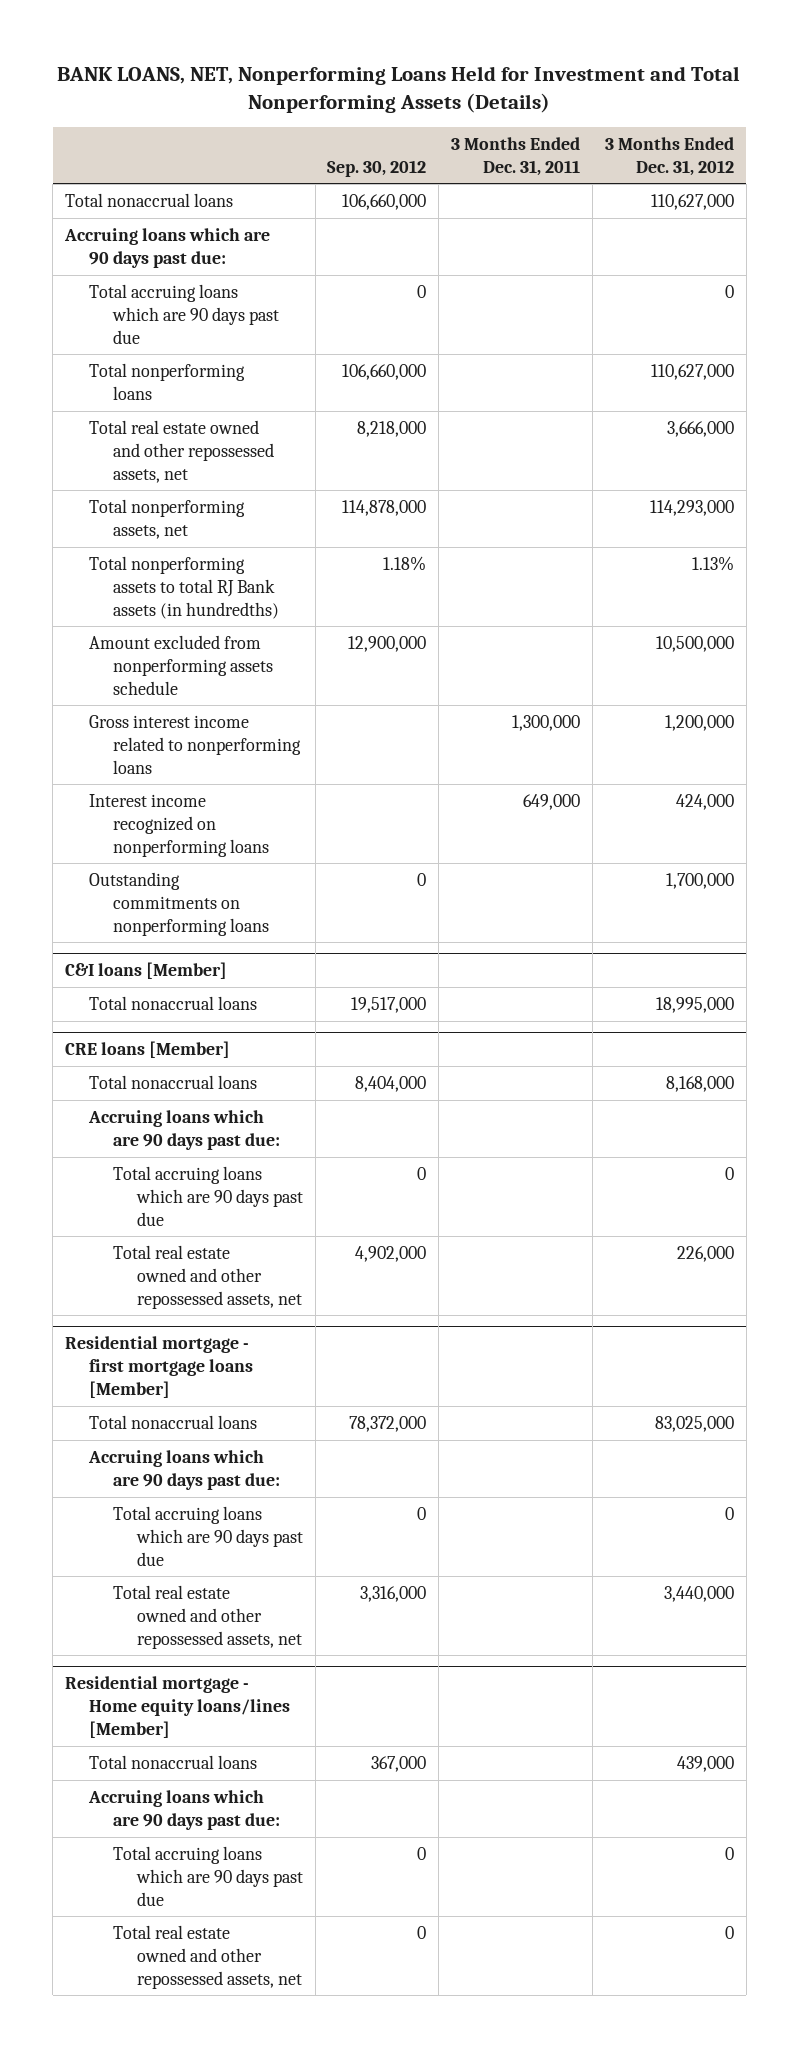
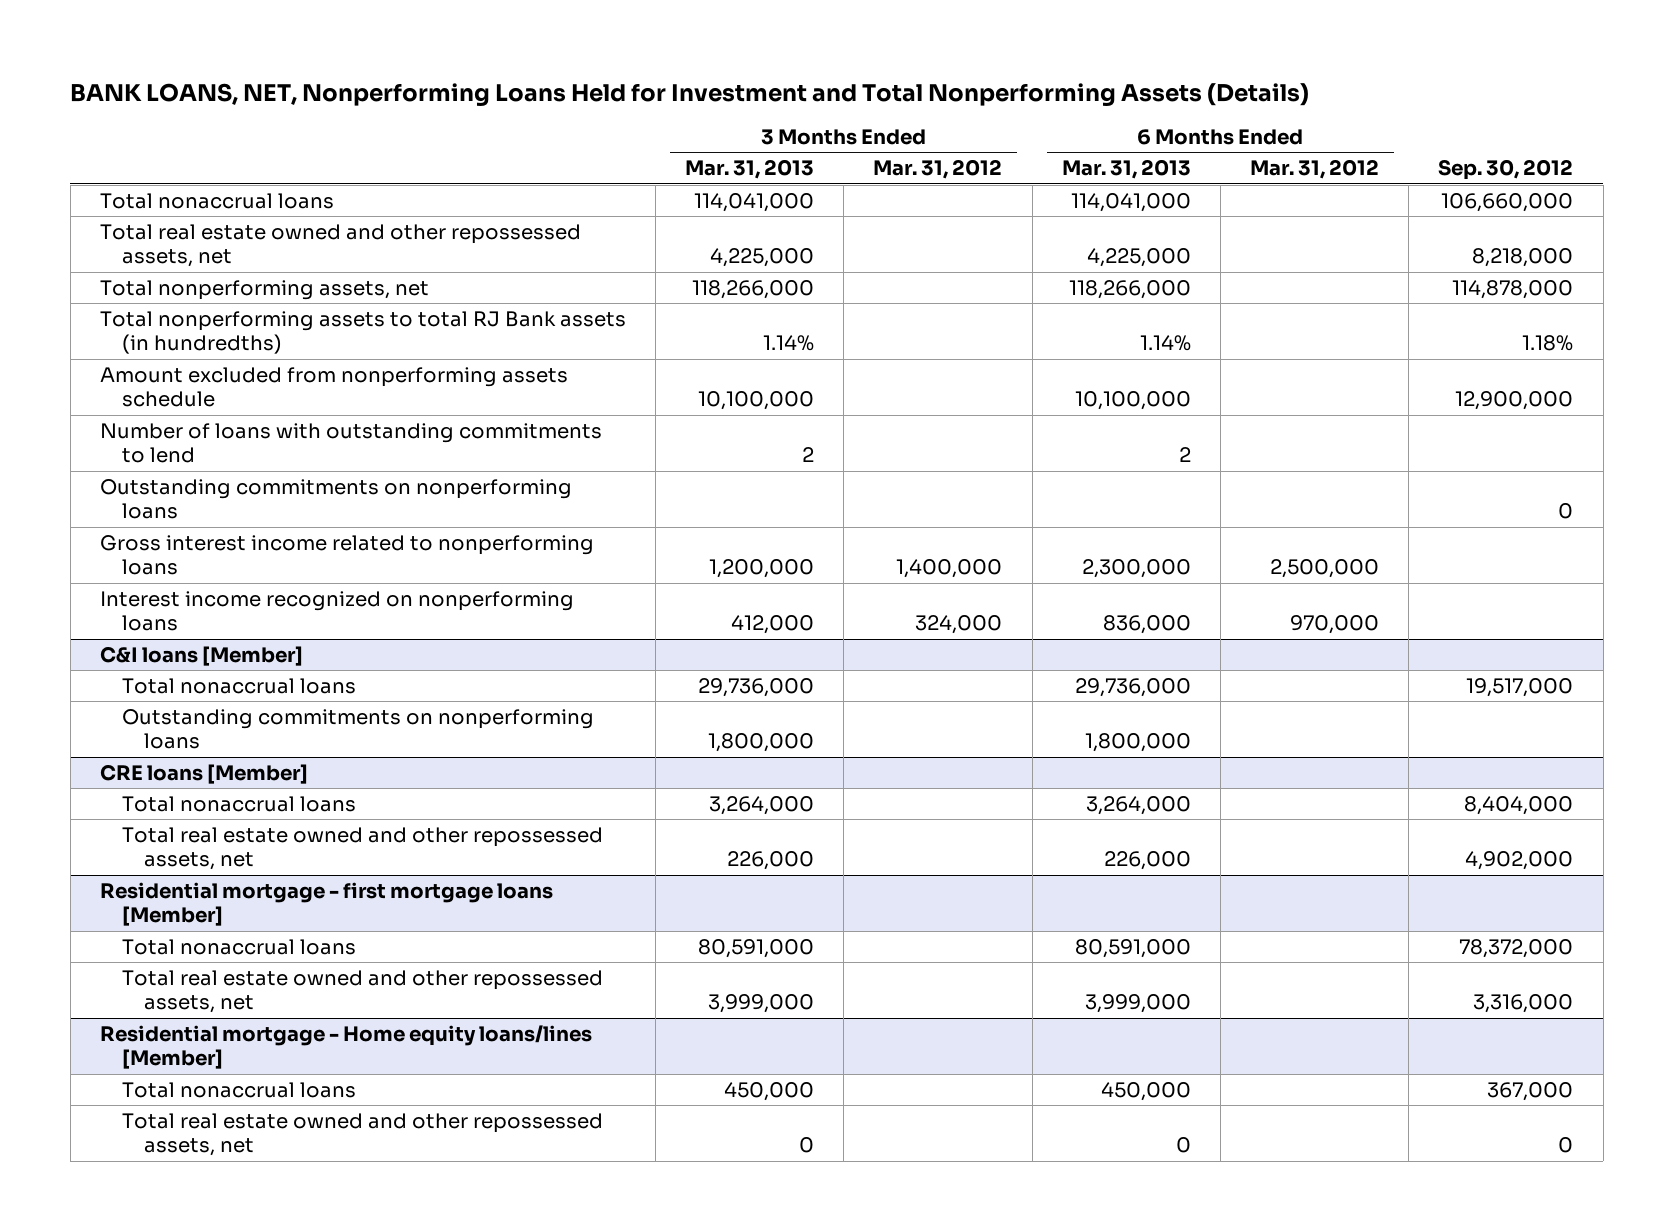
- | Sep. 30, 2012 | 3 Months Ended Dec. 31, 2011 | 3 Months Ended Dec. 31, 2012
+ | 3 Months Ended Mar. 31, 2013 | 3 Months Ended Mar. 31, 2012 | 6 Months Ended Mar. 31, 2013 | 6 Months Ended Mar. 31, 2012 | Sep. 30, 2012
- Accruing loans which are 90 days past due:
- Total accruing loans which are 90 days past due | 0 | | 0
- Total nonperforming loans | 106,660,000 | | 110,627,000
+ Number of loans with outstanding commitments to lend | 2 | | 2 | |
moved up: Outstanding commitments on nonperforming loans | | | | | 0
@ C&I loans [Member]
+ Outstanding commitments on nonperforming loans | 1,800,000 | | 1,800,000 | |
@ CRE loans [Member]
- Accruing loans which are 90 days past due:
- Total accruing loans which are 90 days past due | 0 | | 0
@ Residential mortgage - first mortgage loans [Member]
- Accruing loans which are 90 days past due:
- Total accruing loans which are 90 days past due | 0 | | 0
@ Residential mortgage - Home equity loans/lines [Member]
- Accruing loans which are 90 days past due:
- Total accruing loans which are 90 days past due | 0 | | 0

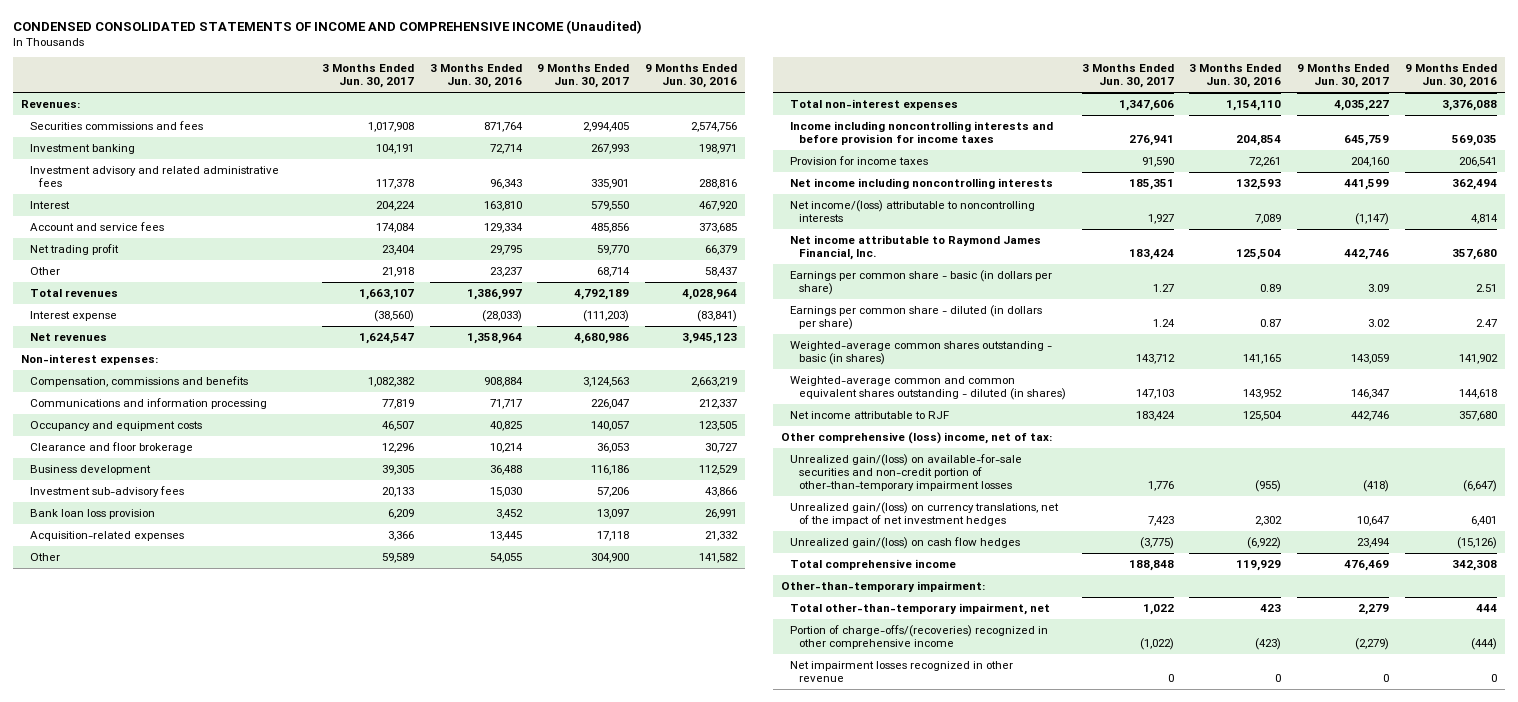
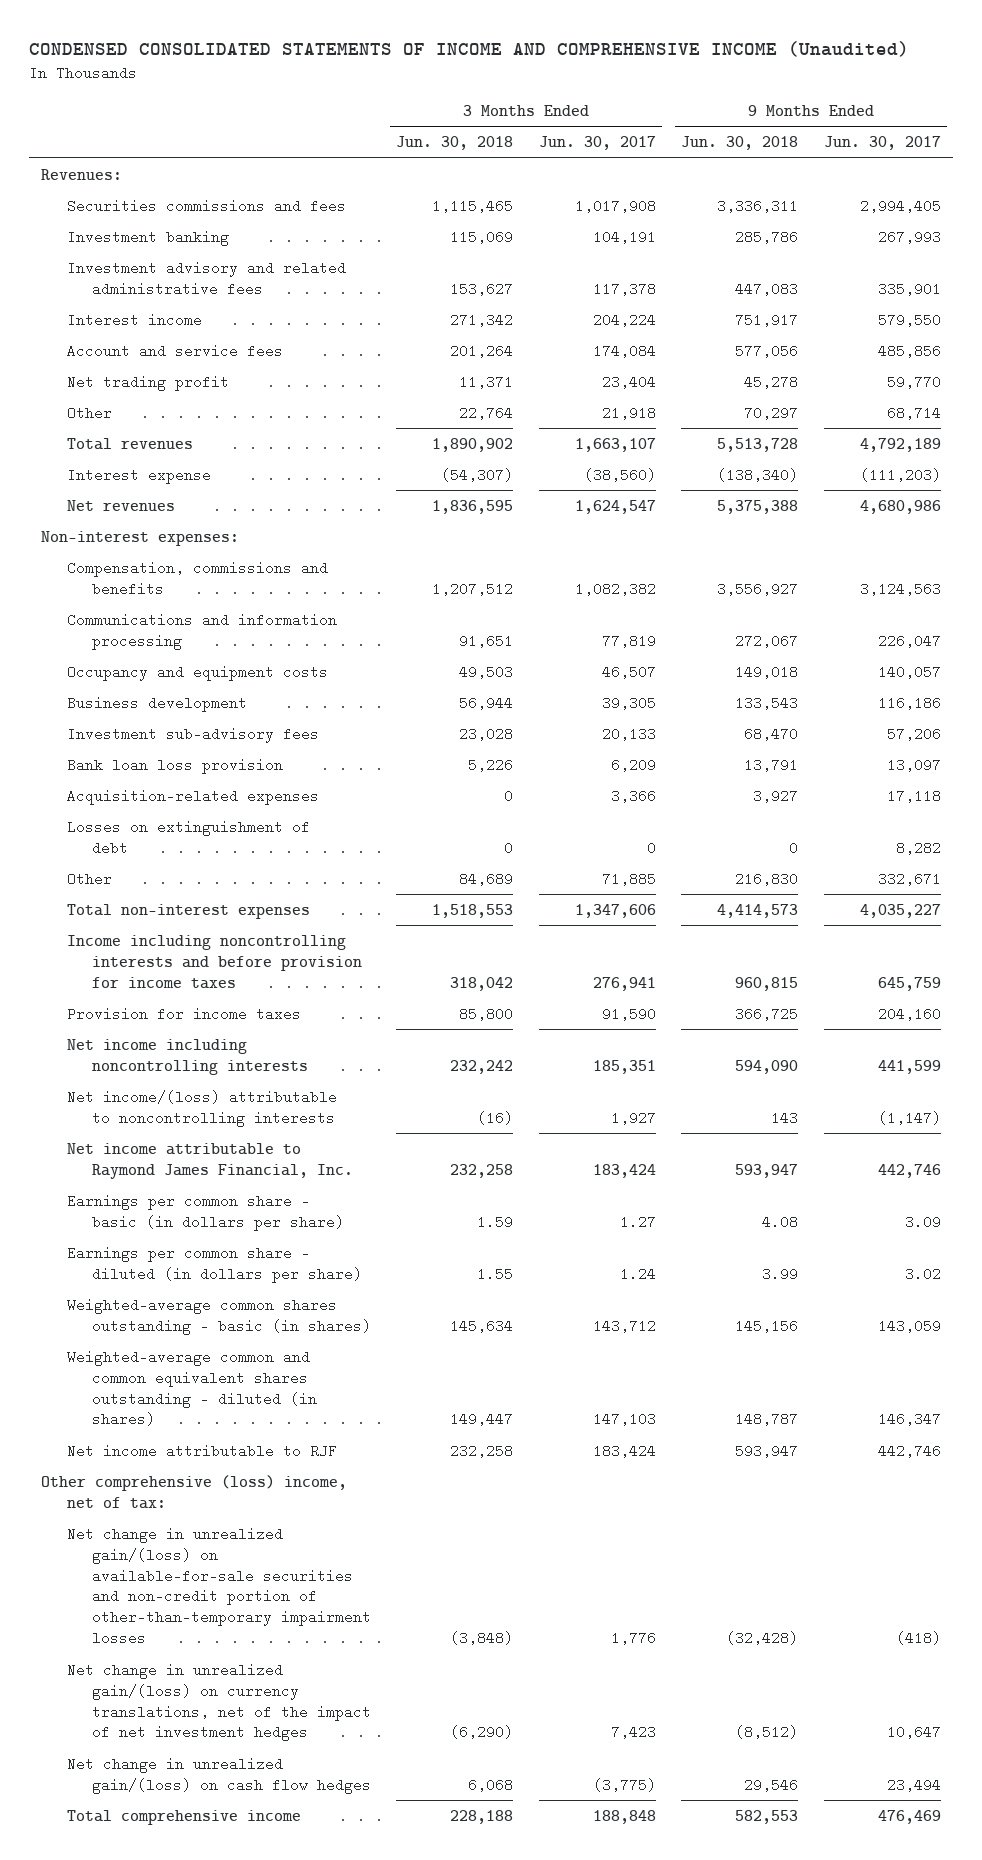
- | 3 Months Ended Jun. 30, 2017 | 3 Months Ended Jun. 30, 2016 | 9 Months Ended Jun. 30, 2017 | 9 Months Ended Jun. 30, 2016
+ | 3 Months Ended Jun. 30, 2018 | 3 Months Ended Jun. 30, 2017 | 9 Months Ended Jun. 30, 2018 | 9 Months Ended Jun. 30, 2017
- Interest | 204,224 | 163,810 | 579,550 | 467,920
+ Interest income | 271,342 | 204,224 | 751,917 | 579,550
- Clearance and floor brokerage | 12,296 | 10,214 | 36,053 | 30,727
- Other | 59,589 | 54,055 | 304,900 | 141,582
+ Losses on extinguishment of debt | 0 | 0 | 0 | 8,282
+ Other | 84,689 | 71,885 | 216,830 | 332,671
- Unrealized gain/(loss) on available-for-sale securities and non-credit portion of other-than-temporary impairment losses | 1,776 | (955) | (418) | (6,647)
- Unrealized gain/(loss) on currency translations, net of the impact of net investment hedges | 7,423 | 2,302 | 10,647 | 6,401
- Unrealized gain/(loss) on cash flow hedges | (3,775) | (6,922) | 23,494 | (15,126)
+ Net change in unrealized gain/(loss) on available-for-sale securities and non-credit portion of other-than-temporary impairment losses | (3,848) | 1,776 | (32,428) | (418)
+ Net change in unrealized gain/(loss) on currency translations, net of the impact of net investment hedges | (6,290) | 7,423 | (8,512) | 10,647
+ Net change in unrealized gain/(loss) on cash flow hedges | 6,068 | (3,775) | 29,546 | 23,494
- Other-than-temporary impairment:
- Total other-than-temporary impairment, net | 1,022 | 423 | 2,279 | 444
- Portion of charge-offs/(recoveries) recognized in other comprehensive income | (1,022) | (423) | (2,279) | (444)
- Net impairment losses recognized in other revenue | 0 | 0 | 0 | 0

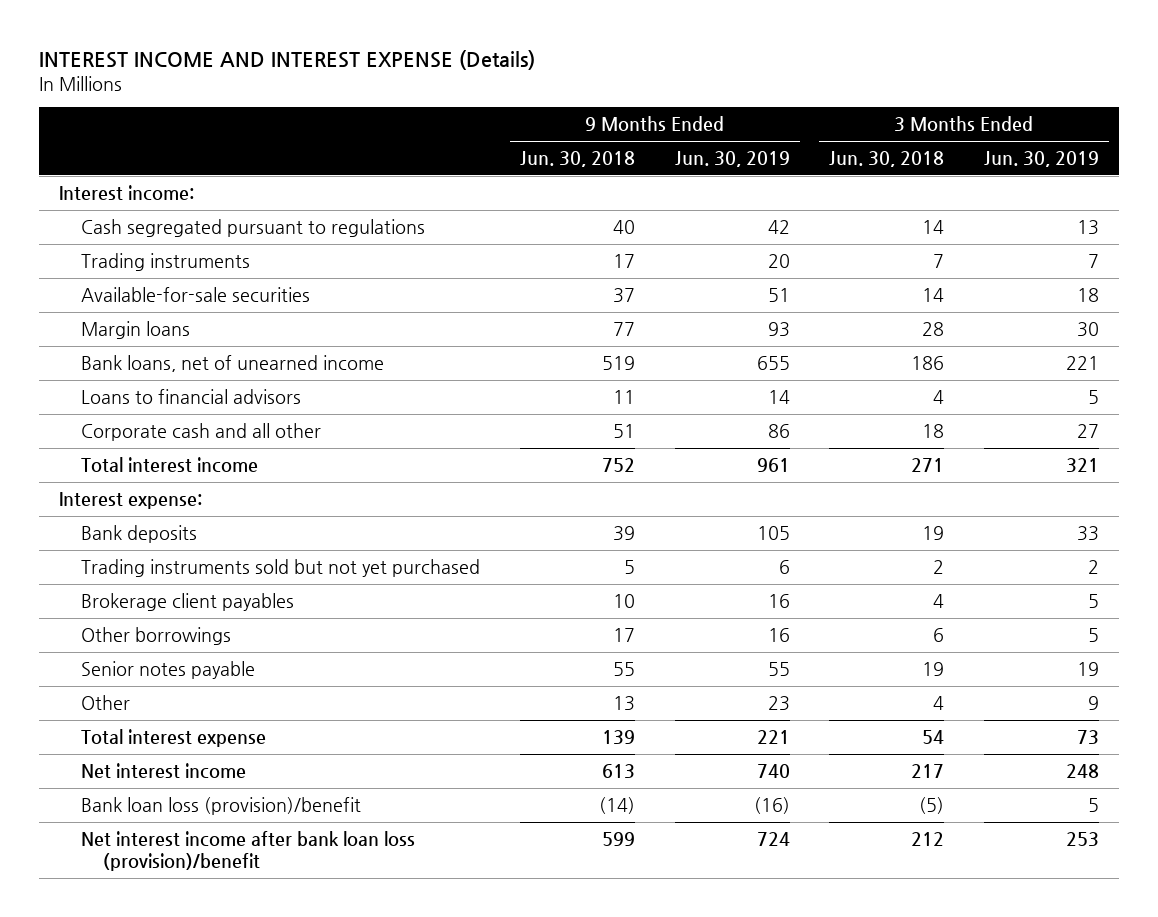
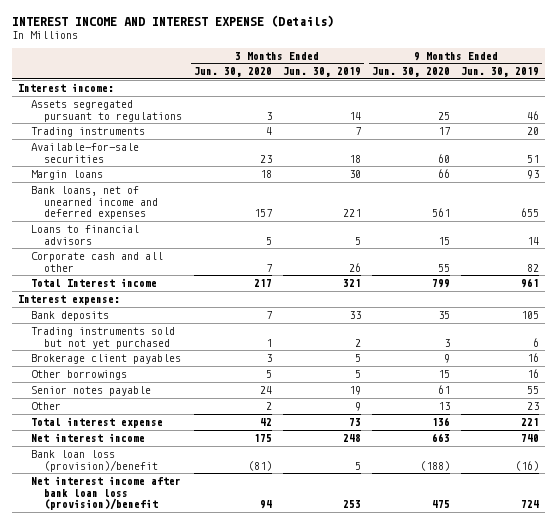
- | 9 Months Ended Jun. 30, 2018 | 9 Months Ended Jun. 30, 2019 | 3 Months Ended Jun. 30, 2018 | 3 Months Ended Jun. 30, 2019
+ | 3 Months Ended Jun. 30, 2020 | 3 Months Ended Jun. 30, 2019 | 9 Months Ended Jun. 30, 2020 | 9 Months Ended Jun. 30, 2019
- Cash segregated pursuant to regulations | 40 | 42 | 14 | 13
+ Assets segregated pursuant to regulations | 3 | 14 | 25 | 46
- Bank loans, net of unearned income | 519 | 655 | 186 | 221
+ Bank loans, net of unearned income and deferred expenses | 157 | 221 | 561 | 655
- Corporate cash and all other | 51 | 86 | 18 | 27
- Total interest income | 752 | 961 | 271 | 321
+ Corporate cash and all other | 7 | 26 | 55 | 82
+ Total Interest income | 217 | 321 | 799 | 961

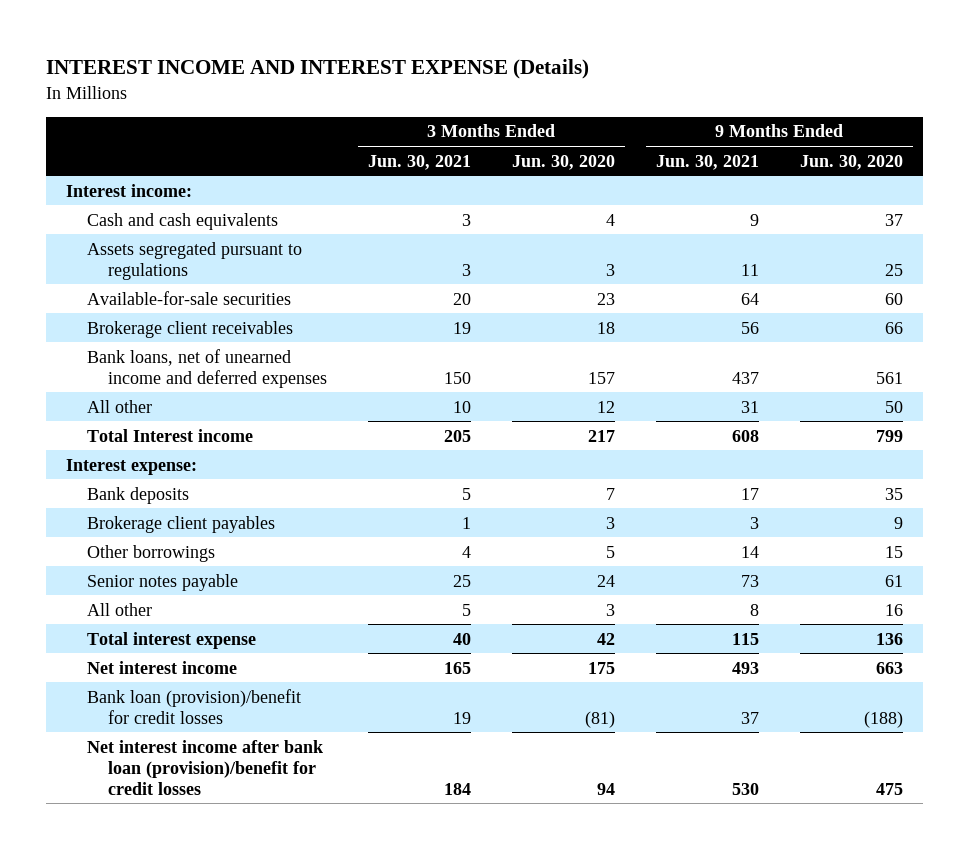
- | 3 Months Ended Jun. 30, 2020 | 3 Months Ended Jun. 30, 2019 | 9 Months Ended Jun. 30, 2020 | 9 Months Ended Jun. 30, 2019
+ | 3 Months Ended Jun. 30, 2021 | 3 Months Ended Jun. 30, 2020 | 9 Months Ended Jun. 30, 2021 | 9 Months Ended Jun. 30, 2020
+ Cash and cash equivalents | 3 | 4 | 9 | 37
- Trading instruments | 4 | 7 | 17 | 20
- Margin loans | 18 | 30 | 66 | 93
+ Brokerage client receivables | 19 | 18 | 56 | 66
- Loans to financial advisors | 5 | 5 | 15 | 14
- Corporate cash and all other | 7 | 26 | 55 | 82
+ All other | 10 | 12 | 31 | 50
- Trading instruments sold but not yet purchased | 1 | 2 | 3 | 6
- Other | 2 | 9 | 13 | 23
+ All other | 5 | 3 | 8 | 16
- Bank loan loss (provision)/benefit | (81) | 5 | (188) | (16)
- Net interest income after bank loan loss (provision)/benefit | 94 | 253 | 475 | 724
+ Bank loan (provision)/benefit for credit losses | 19 | (81) | 37 | (188)
+ Net interest income after bank loan (provision)/benefit for credit losses | 184 | 94 | 530 | 475

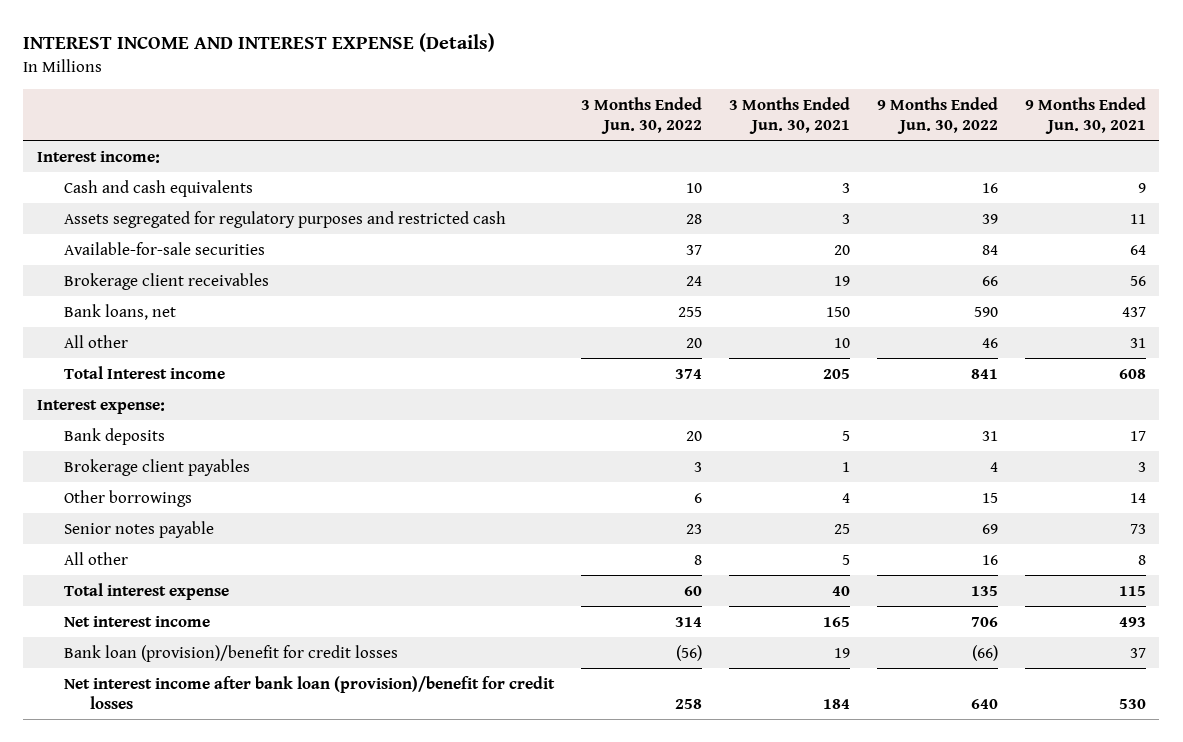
- | 3 Months Ended Jun. 30, 2021 | 3 Months Ended Jun. 30, 2020 | 9 Months Ended Jun. 30, 2021 | 9 Months Ended Jun. 30, 2020
+ | 3 Months Ended Jun. 30, 2022 | 3 Months Ended Jun. 30, 2021 | 9 Months Ended Jun. 30, 2022 | 9 Months Ended Jun. 30, 2021
- Assets segregated pursuant to regulations | 3 | 3 | 11 | 25
+ Assets segregated for regulatory purposes and restricted cash | 28 | 3 | 39 | 11
- Bank loans, net of unearned income and deferred expenses | 150 | 157 | 437 | 561
+ Bank loans, net | 255 | 150 | 590 | 437

